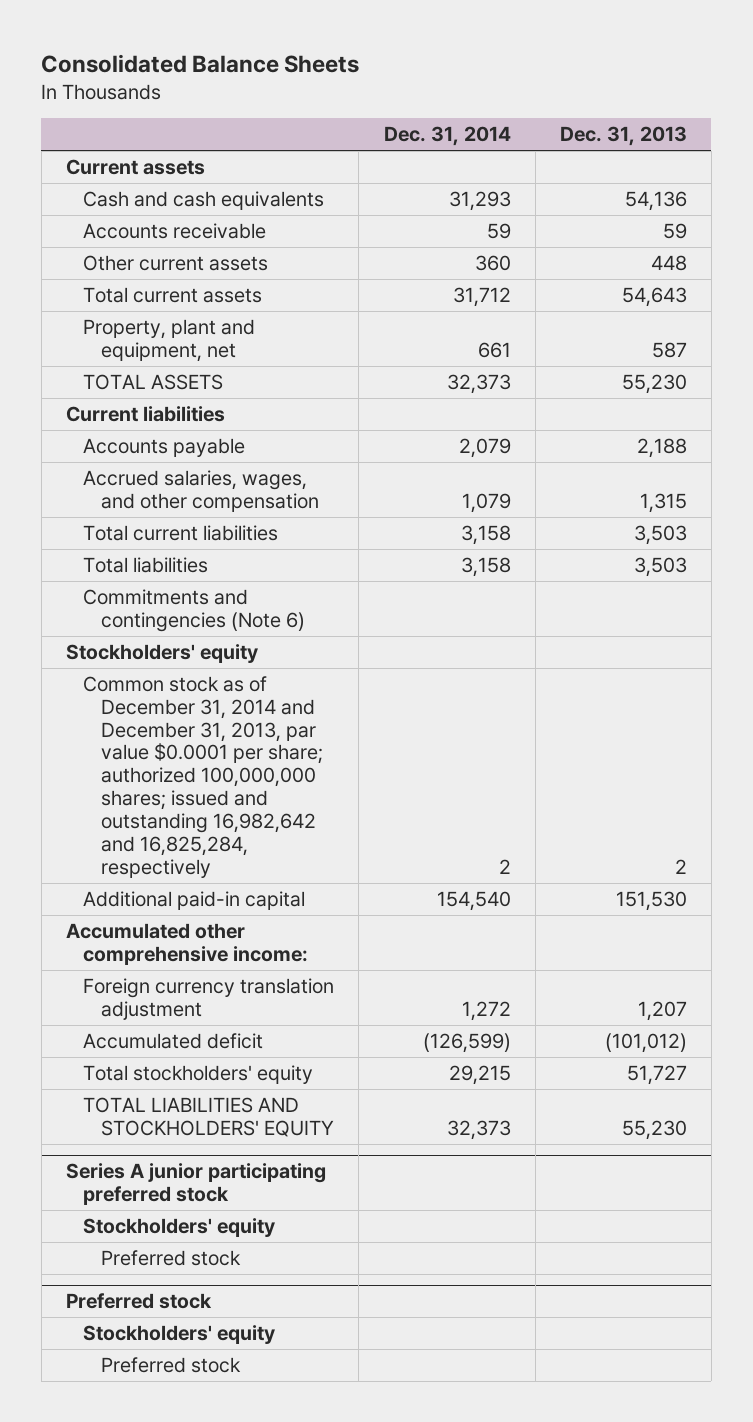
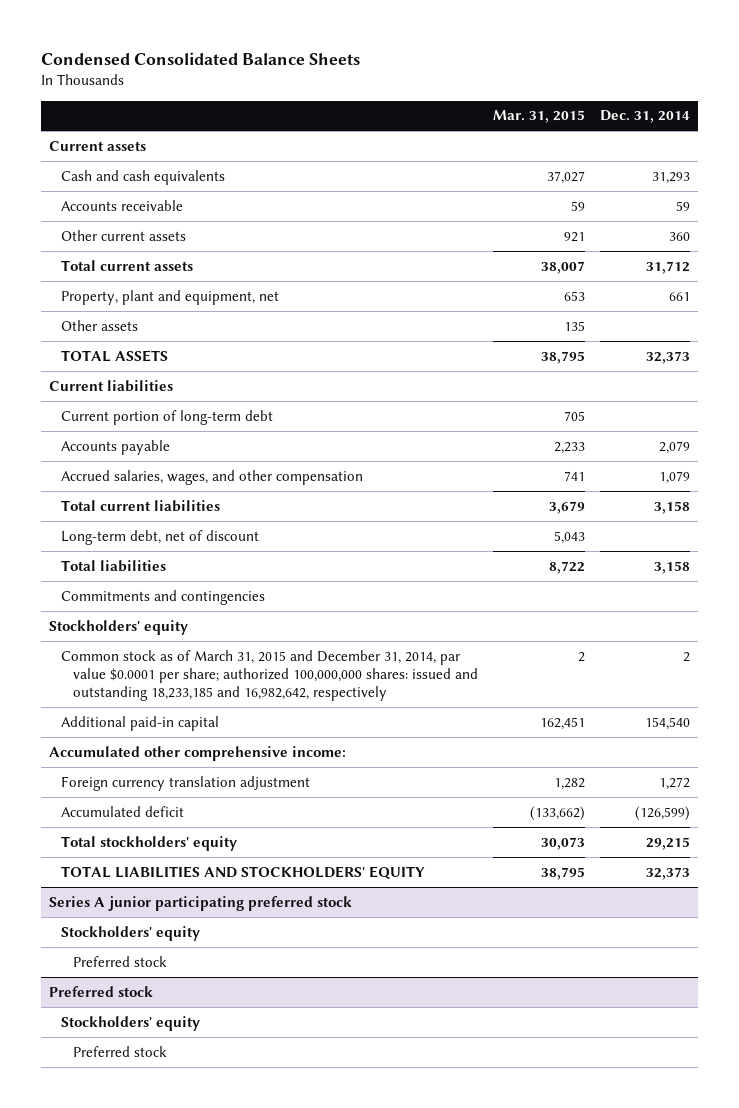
- Consolidated Balance Sheets
+ Condensed Consolidated Balance Sheets
- | Dec. 31, 2014 | Dec. 31, 2013
+ | Mar. 31, 2015 | Dec. 31, 2014
+ Other assets | 135 |
+ Current portion of long-term debt | 705 |
+ Long-term debt, net of discount | 5,043 |
- Commitments and contingencies (Note 6)
+ Commitments and contingencies
- Common stock as of December 31, 2014 and December 31, 2013, par value $0.0001 per share; authorized 100,000,000 shares; issued and outstanding 16,982,642 and 16,825,284, respectively | 2 | 2
+ Common stock as of March 31, 2015 and December 31, 2014, par value $0.0001 per share; authorized 100,000,000 shares: issued and outstanding 18,233,185 and 16,982,642, respectively | 2 | 2

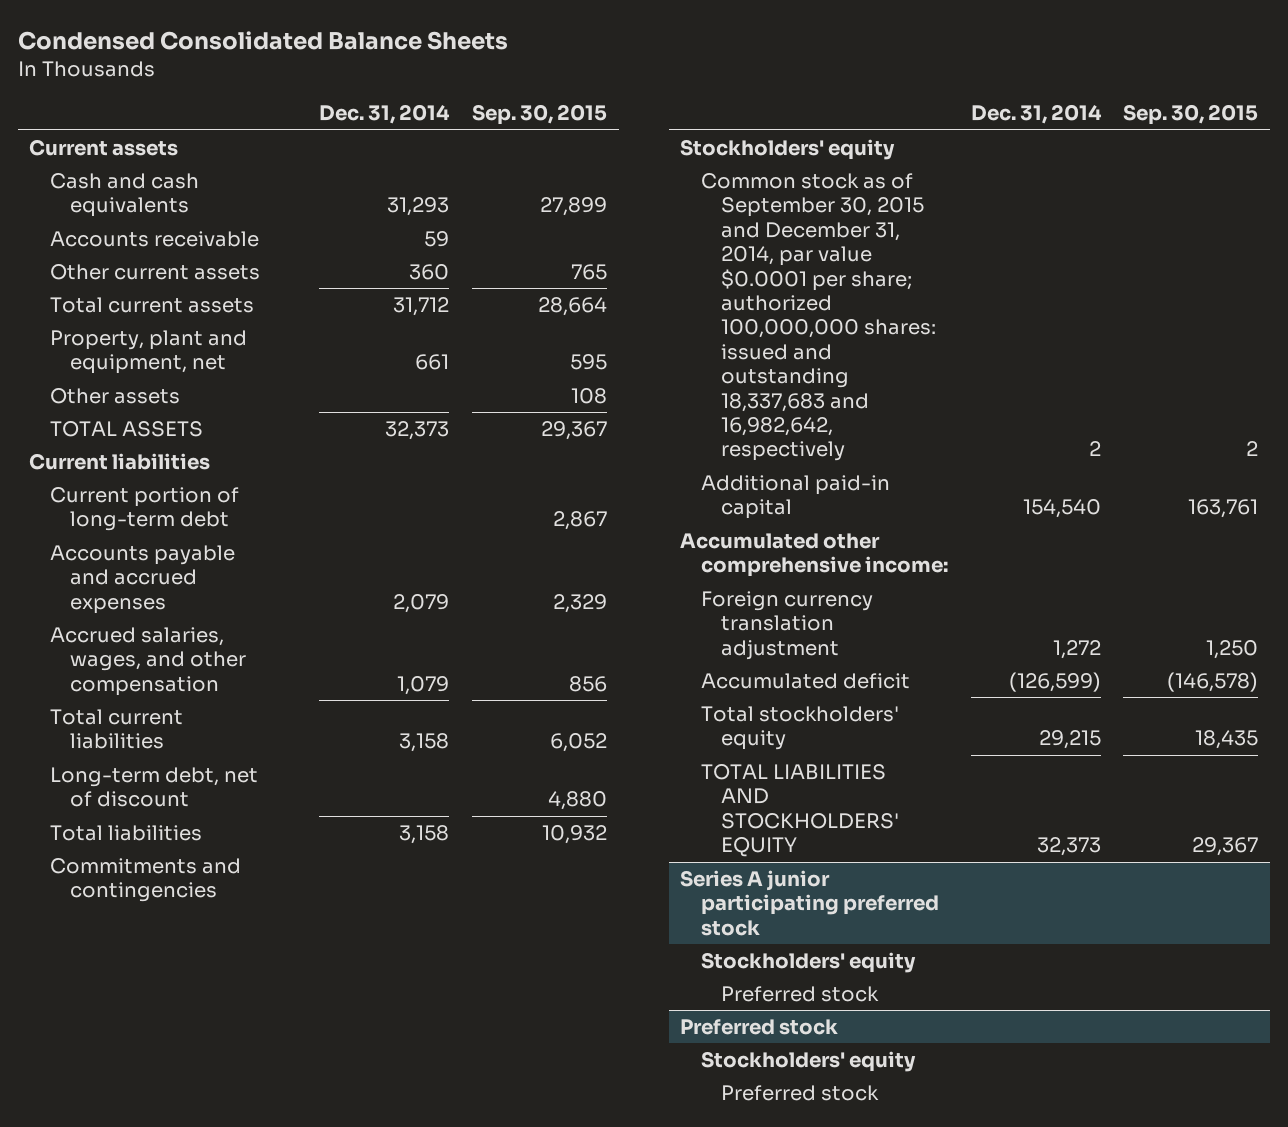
- | Mar. 31, 2015 | Dec. 31, 2014
+ | Dec. 31, 2014 | Sep. 30, 2015
- Accounts payable | 2,233 | 2,079
+ Accounts payable and accrued expenses | 2,079 | 2,329
- Common stock as of March 31, 2015 and December 31, 2014, par value $0.0001 per share; authorized 100,000,000 shares: issued and outstanding 18,233,185 and 16,982,642, respectively | 2 | 2
+ Common stock as of September 30, 2015 and December 31, 2014, par value $0.0001 per share; authorized 100,000,000 shares: issued and outstanding 18,337,683 and 16,982,642, respectively | 2 | 2

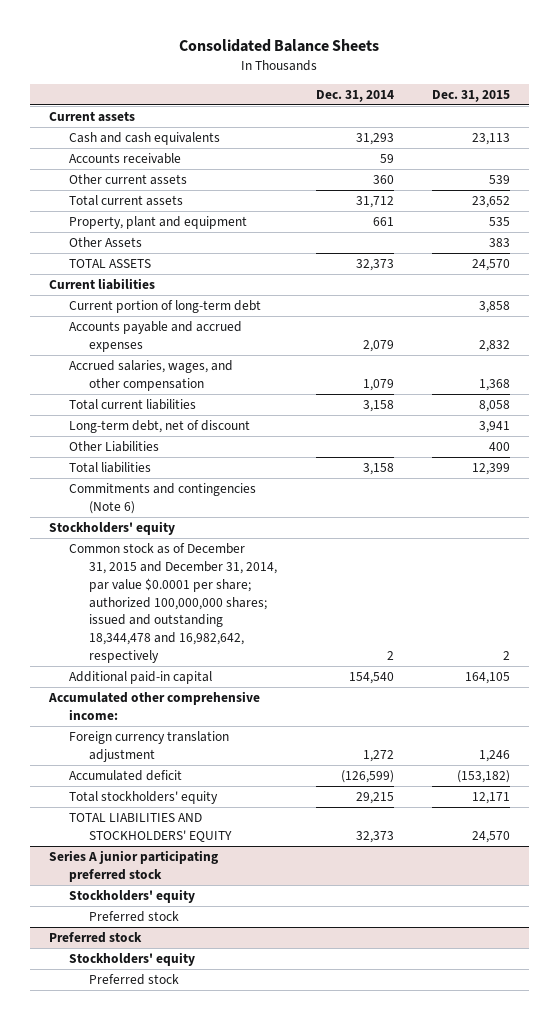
- Condensed Consolidated Balance Sheets
+ Consolidated Balance Sheets
- | Dec. 31, 2014 | Sep. 30, 2015
+ | Dec. 31, 2014 | Dec. 31, 2015
- Property, plant and equipment, net | 661 | 595
- Other assets | | 108
+ Property, plant and equipment | 661 | 535
+ Other Assets | | 383
+ Other Liabilities | | 400
- Commitments and contingencies
+ Commitments and contingencies (Note 6)
- Common stock as of September 30, 2015 and December 31, 2014, par value $0.0001 per share; authorized 100,000,000 shares: issued and outstanding 18,337,683 and 16,982,642, respectively | 2 | 2
+ Common stock as of December 31, 2015 and December 31, 2014, par value $0.0001 per share; authorized 100,000,000 shares; issued and outstanding 18,344,478 and 16,982,642, respectively | 2 | 2

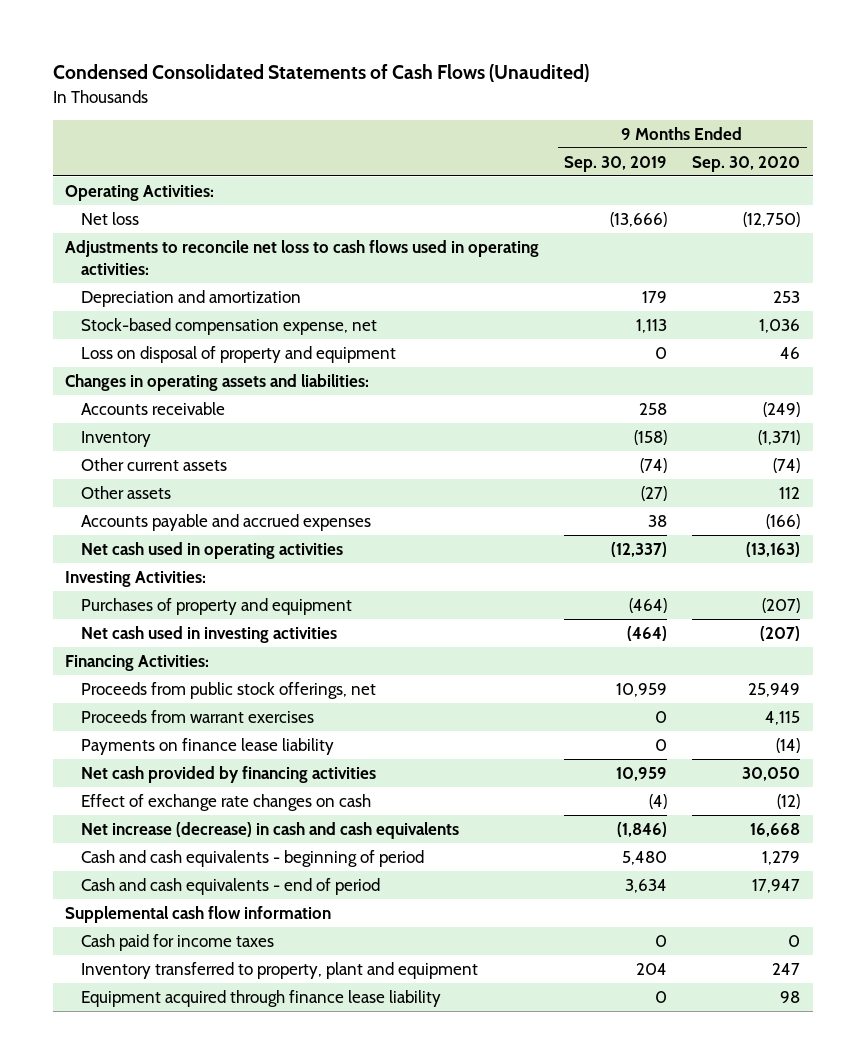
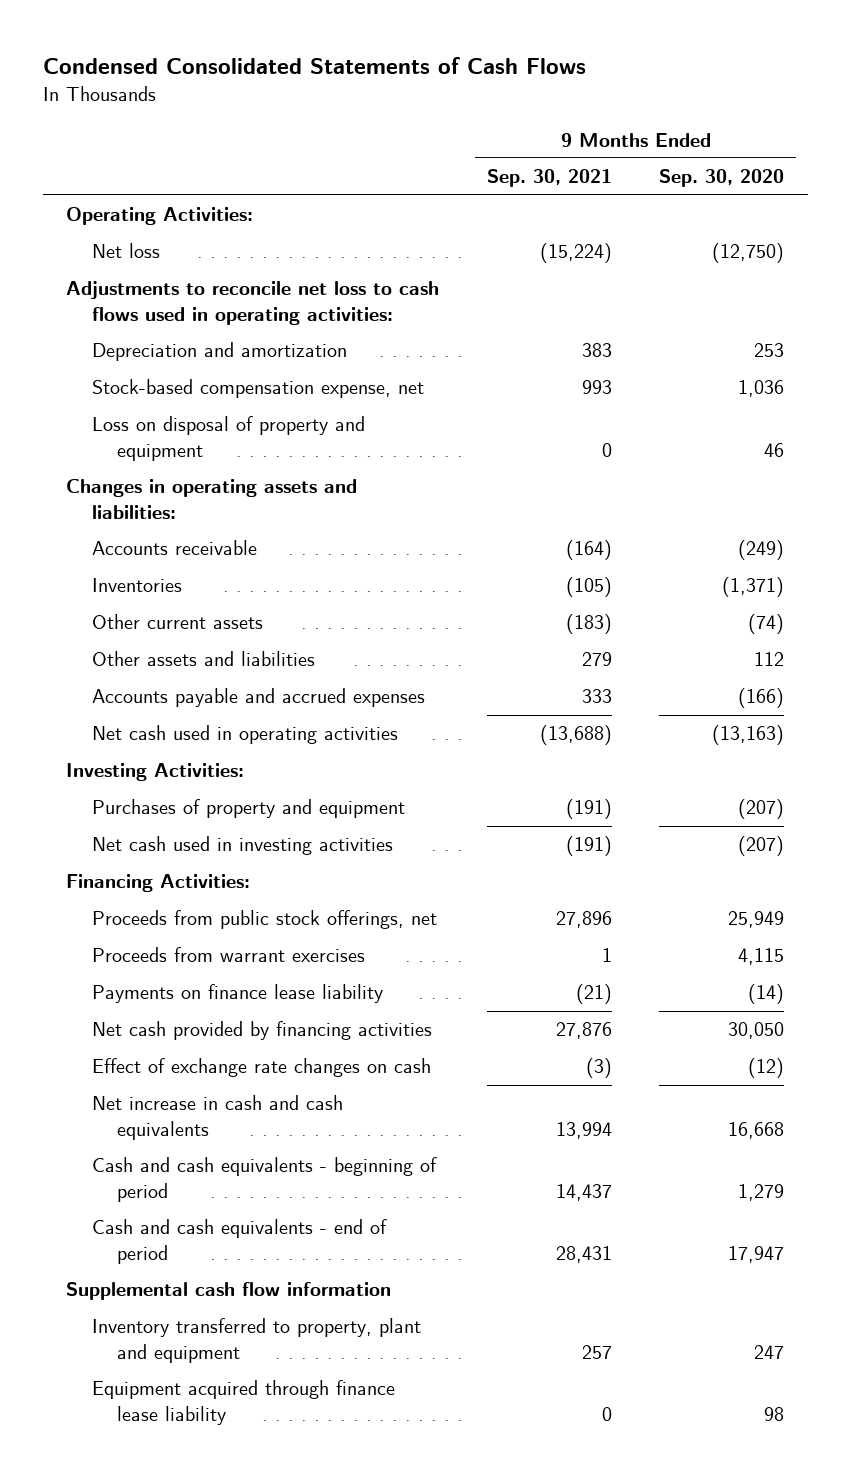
- Condensed Consolidated Statements of Cash Flows (Unaudited)
+ Condensed Consolidated Statements of Cash Flows
- | 9 Months Ended Sep. 30, 2019 | 9 Months Ended Sep. 30, 2020
+ | 9 Months Ended Sep. 30, 2021 | 9 Months Ended Sep. 30, 2020
- Inventory | (158) | (1,371)
+ Inventories | (105) | (1,371)
- Other assets | (27) | 112
+ Other assets and liabilities | 279 | 112
- Net increase (decrease) in cash and cash equivalents | (1,846) | 16,668
+ Net increase in cash and cash equivalents | 13,994 | 16,668
- Cash paid for income taxes | 0 | 0

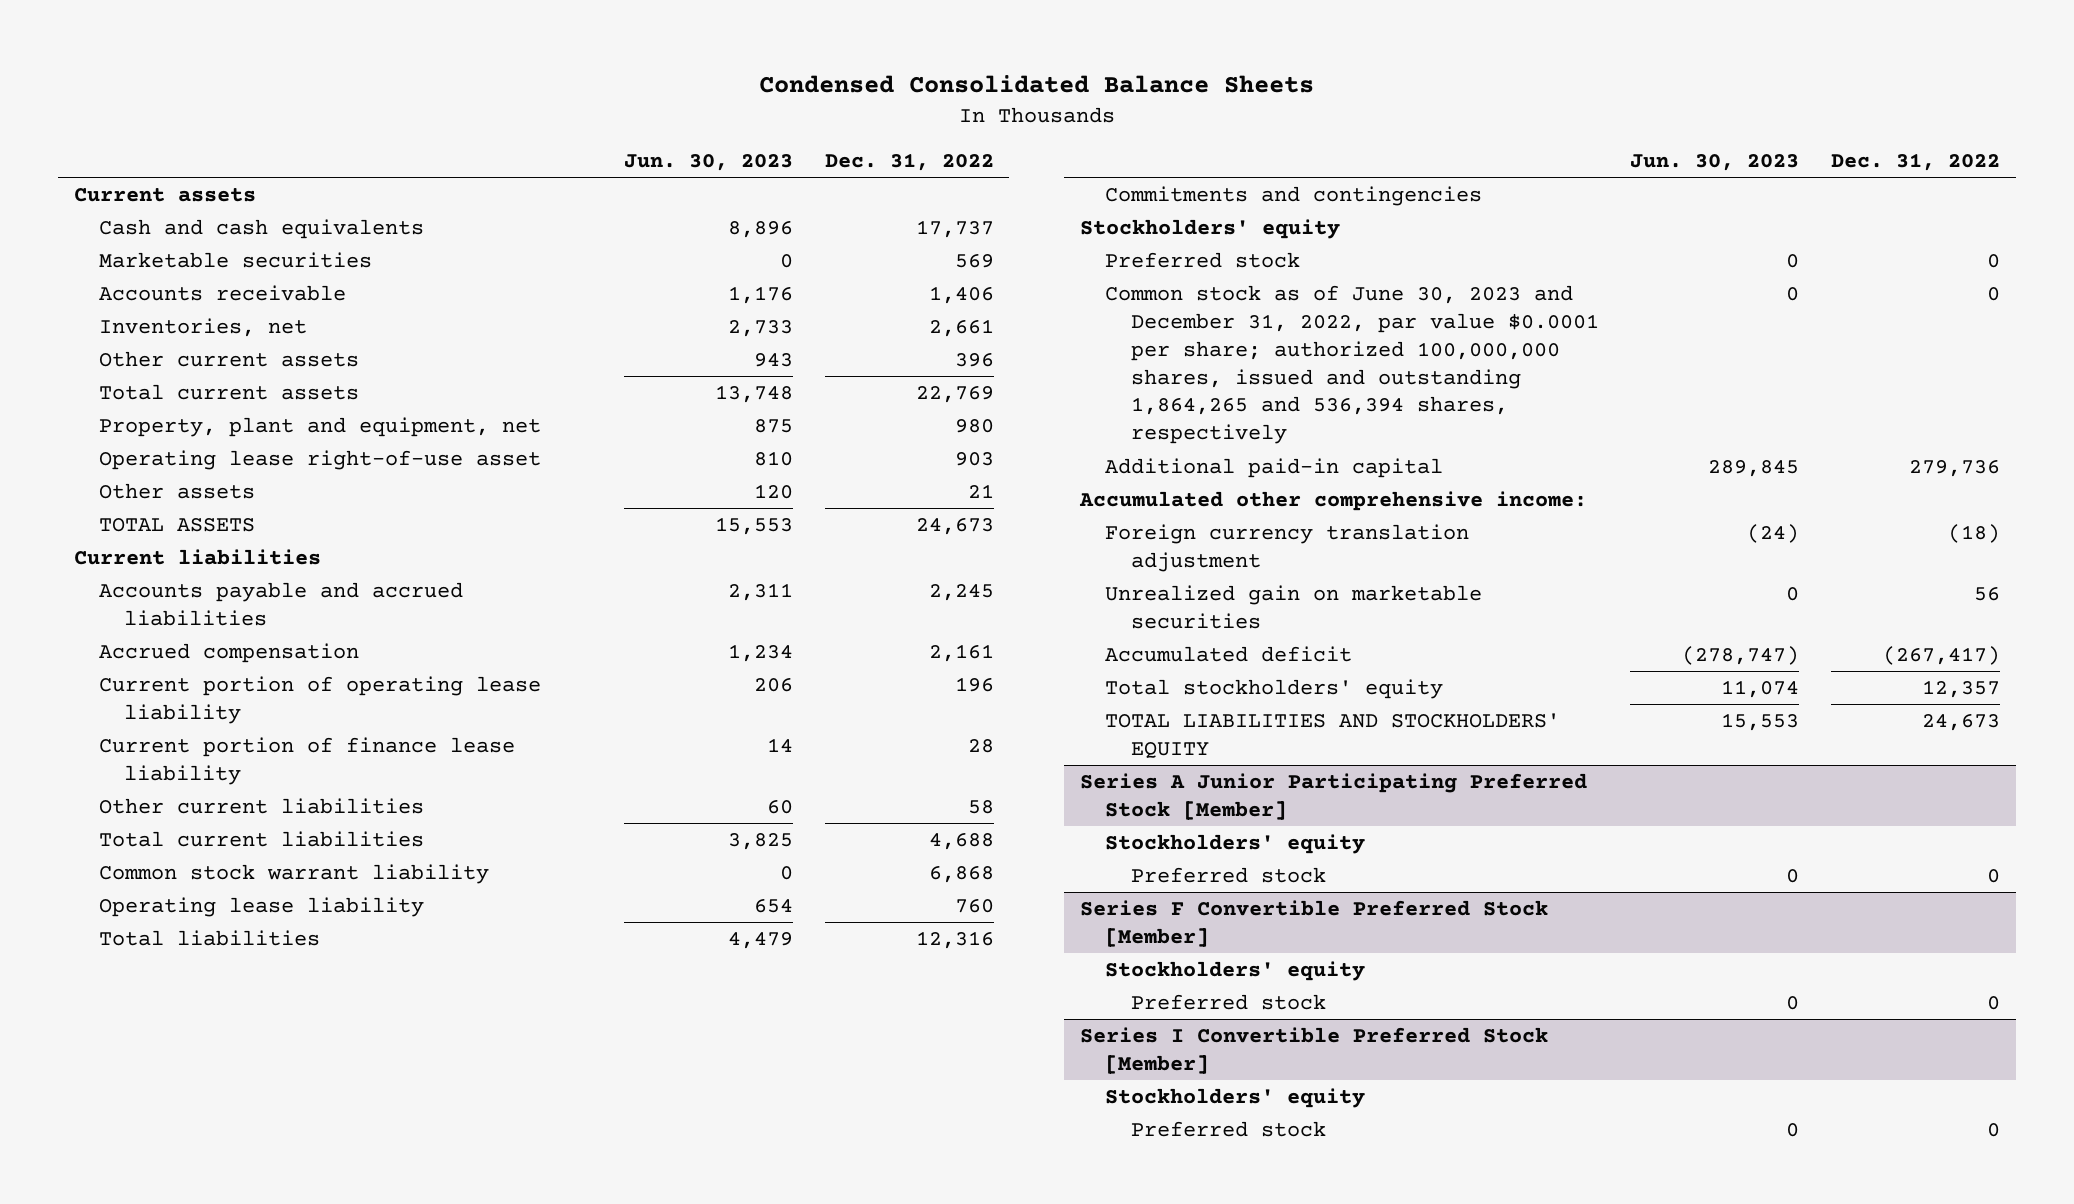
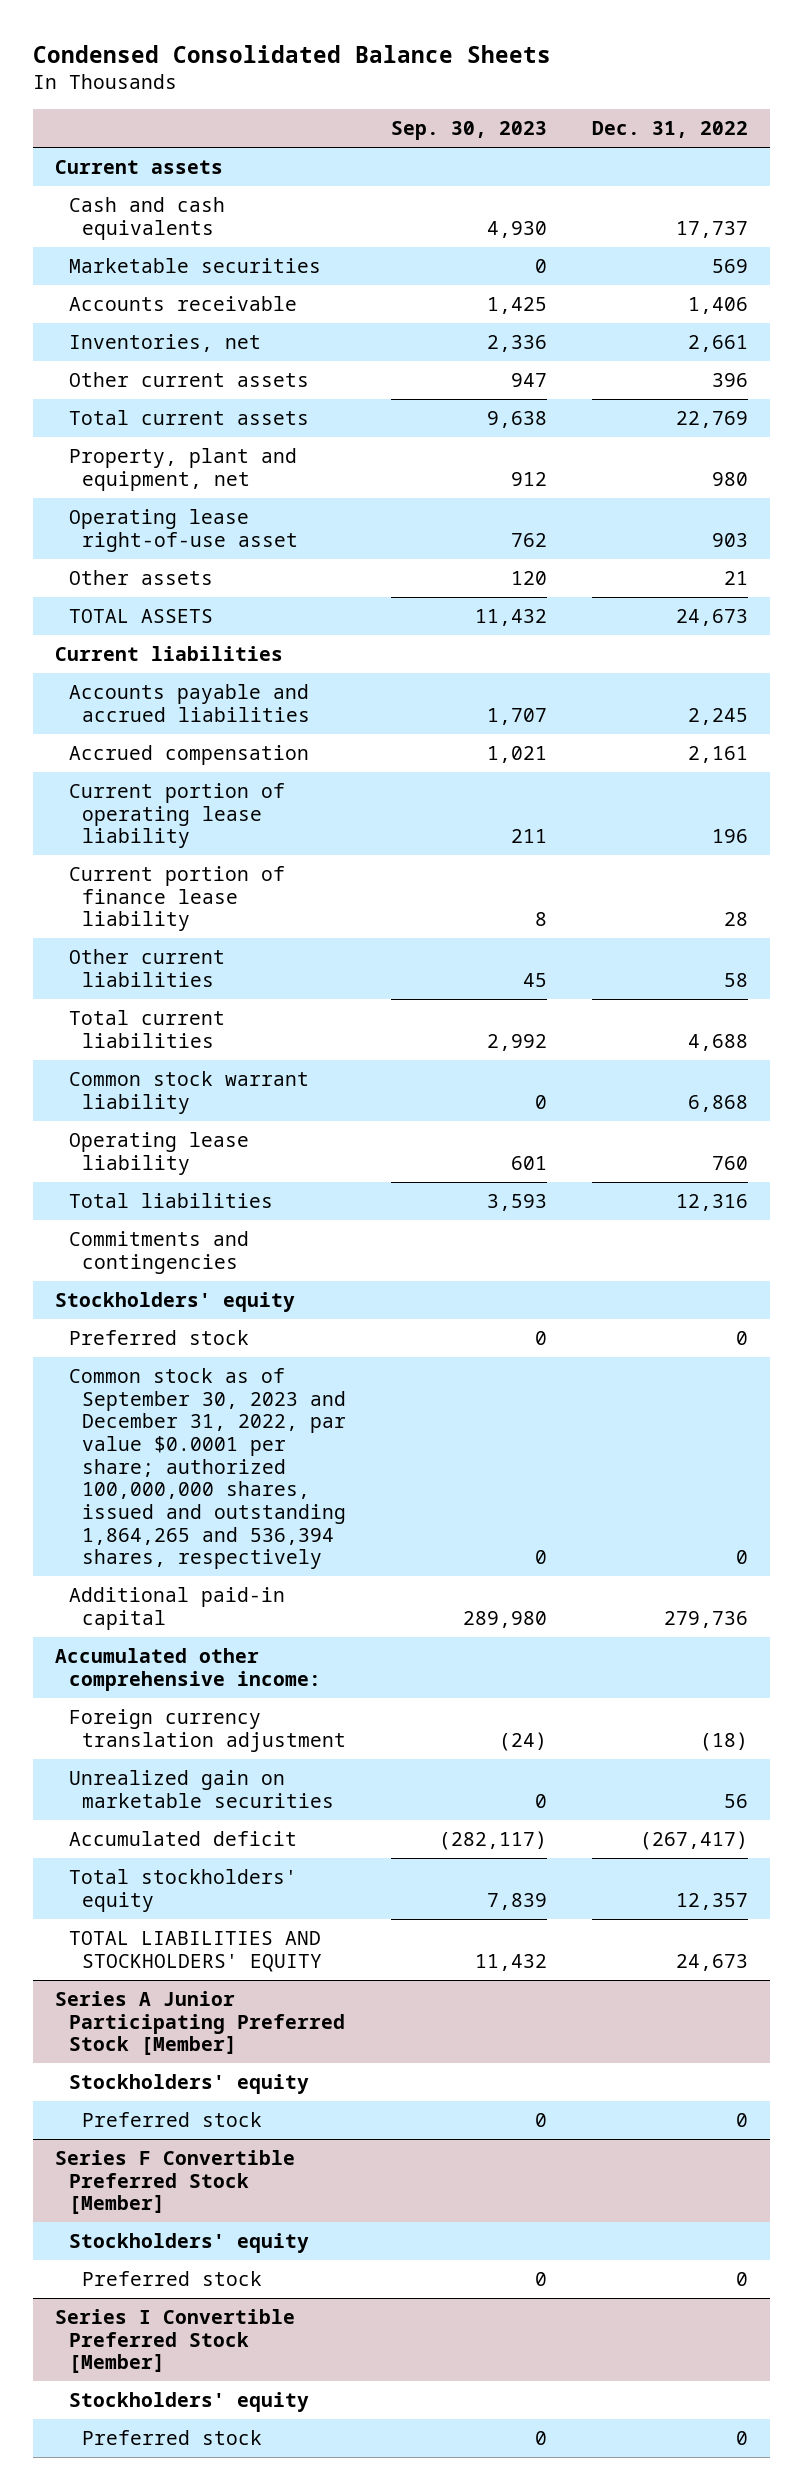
- | Jun. 30, 2023 | Dec. 31, 2022
+ | Sep. 30, 2023 | Dec. 31, 2022
- Common stock as of June 30, 2023 and December 31, 2022, par value $0.0001 per share; authorized 100,000,000 shares, issued and outstanding 1,864,265 and 536,394 shares, respectively | 0 | 0
+ Common stock as of September 30, 2023 and December 31, 2022, par value $0.0001 per share; authorized 100,000,000 shares, issued and outstanding 1,864,265 and 536,394 shares, respectively | 0 | 0

